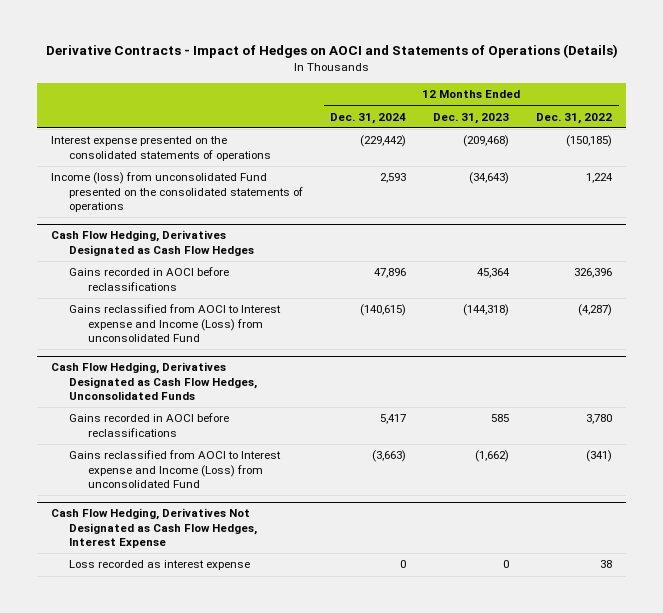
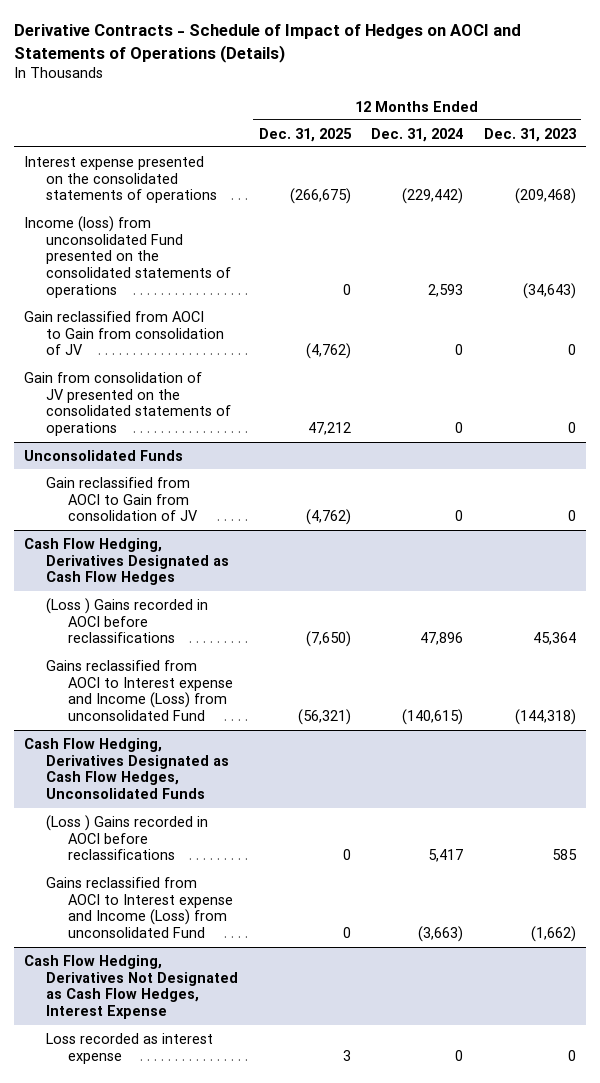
- Derivative Contracts - Impact of Hedges on AOCI and Statements of Operations (Details)
+ Derivative Contracts - Schedule of Impact of Hedges on AOCI and Statements of Operations (Details)
- | 12 Months Ended Dec. 31, 2024 | 12 Months Ended Dec. 31, 2023 | 12 Months Ended Dec. 31, 2022
+ | 12 Months Ended Dec. 31, 2025 | 12 Months Ended Dec. 31, 2024 | 12 Months Ended Dec. 31, 2023
+ Gain reclassified from AOCI to Gain from consolidation of JV | (4,762) | 0 | 0
+ Gain from consolidation of JV presented on the consolidated statements of operations | 47,212 | 0 | 0
+ Unconsolidated Funds
+ Gain reclassified from AOCI to Gain from consolidation of JV | (4,762) | 0 | 0
@ Cash Flow Hedging, Derivatives Designated as Cash Flow Hedges
- Gains recorded in AOCI before reclassifications | 47,896 | 45,364 | 326,396
+ (Loss ) Gains recorded in AOCI before reclassifications | (7,650) | 47,896 | 45,364
@ Cash Flow Hedging, Derivatives Designated as Cash Flow Hedges, Unconsolidated Funds
- Gains recorded in AOCI before reclassifications | 5,417 | 585 | 3,780
+ (Loss ) Gains recorded in AOCI before reclassifications | 0 | 5,417 | 585

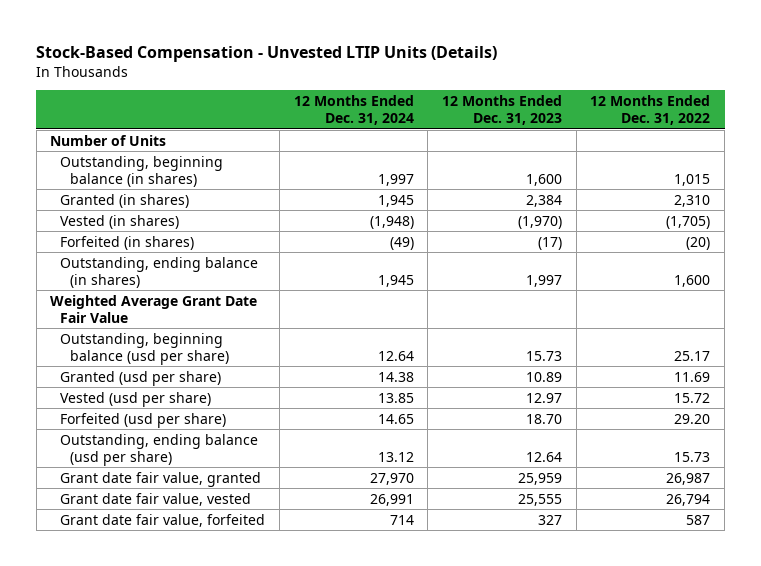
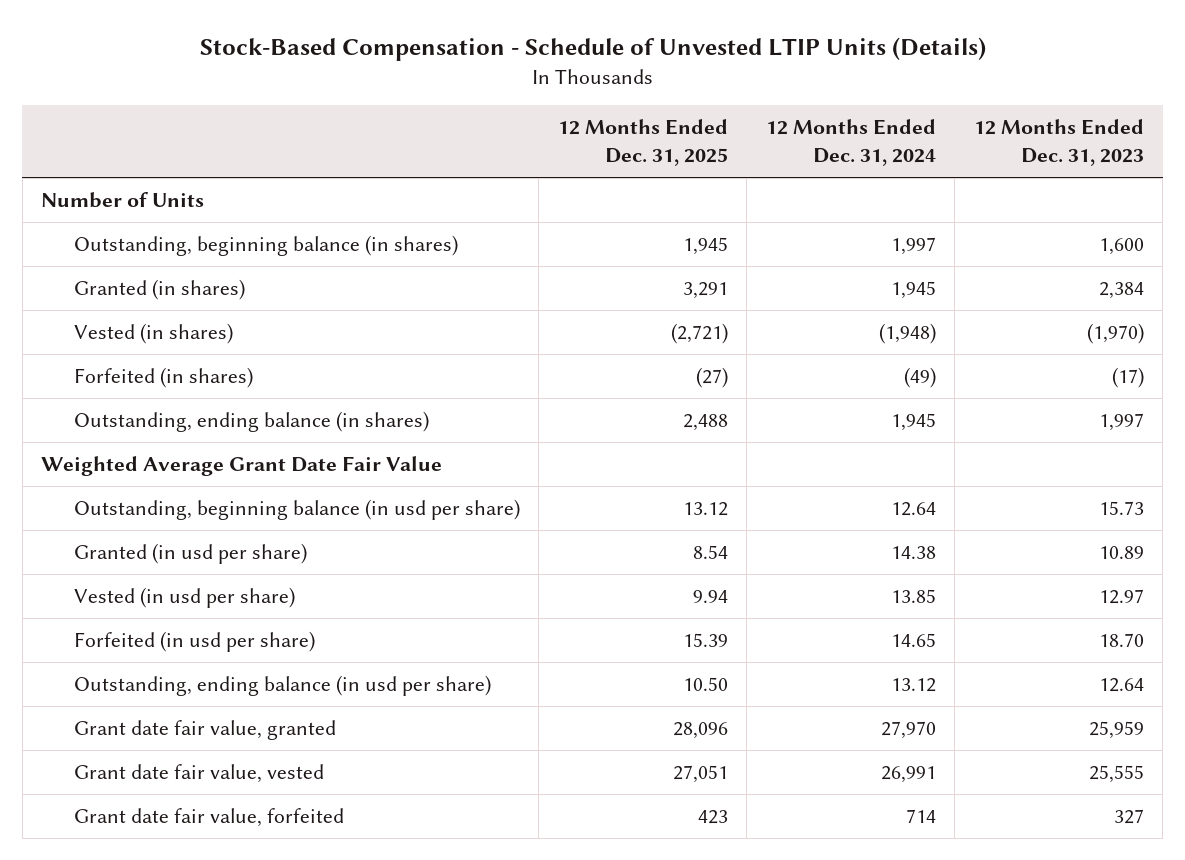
- Stock-Based Compensation - Unvested LTIP Units (Details)
+ Stock-Based Compensation - Schedule of Unvested LTIP Units (Details)
- | 12 Months Ended Dec. 31, 2024 | 12 Months Ended Dec. 31, 2023 | 12 Months Ended Dec. 31, 2022
+ | 12 Months Ended Dec. 31, 2025 | 12 Months Ended Dec. 31, 2024 | 12 Months Ended Dec. 31, 2023
- Outstanding, beginning balance (usd per share) | 12.64 | 15.73 | 25.17
- Granted (usd per share) | 14.38 | 10.89 | 11.69
- Vested (usd per share) | 13.85 | 12.97 | 15.72
- Forfeited (usd per share) | 14.65 | 18.70 | 29.20
- Outstanding, ending balance (usd per share) | 13.12 | 12.64 | 15.73
+ Outstanding, beginning balance (in usd per share) | 13.12 | 12.64 | 15.73
+ Granted (in usd per share) | 8.54 | 14.38 | 10.89
+ Vested (in usd per share) | 9.94 | 13.85 | 12.97
+ Forfeited (in usd per share) | 15.39 | 14.65 | 18.70
+ Outstanding, ending balance (in usd per share) | 10.50 | 13.12 | 12.64

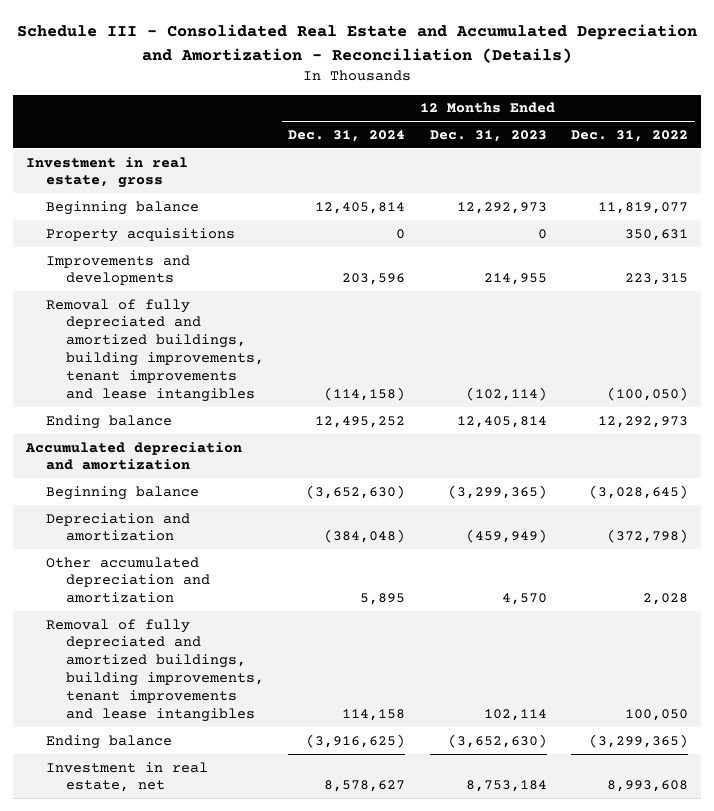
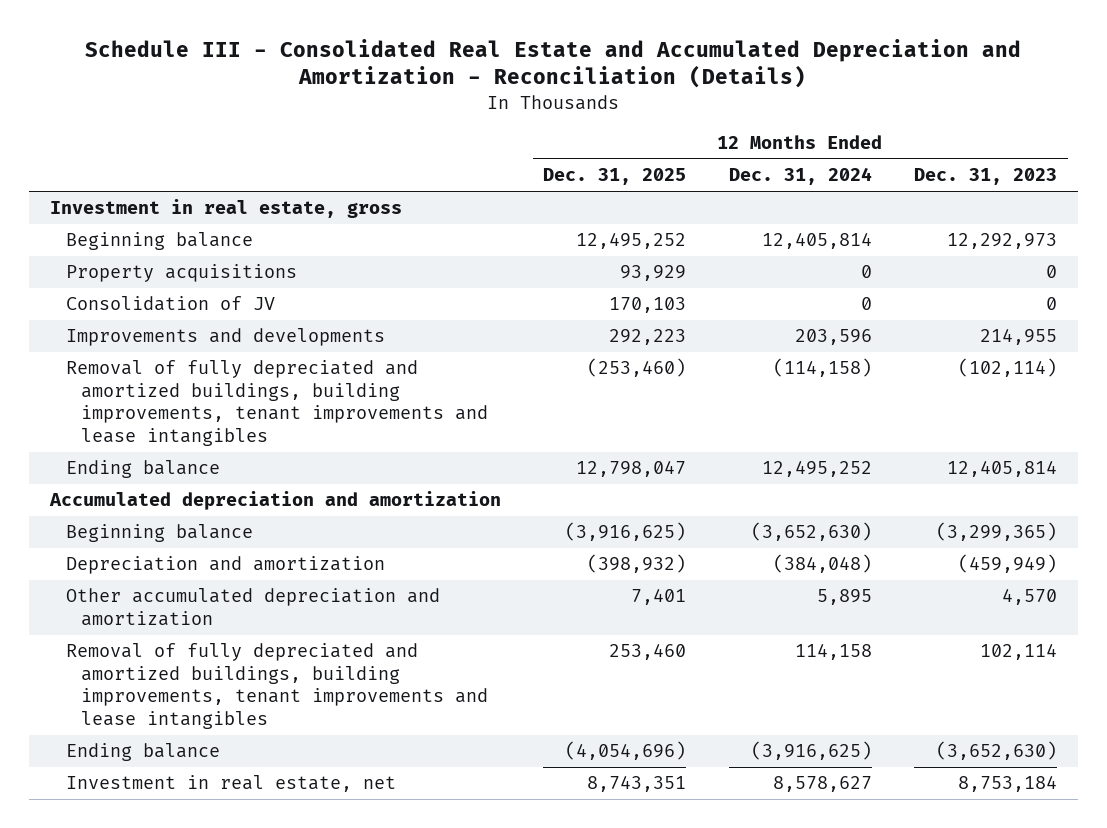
- | 12 Months Ended Dec. 31, 2024 | 12 Months Ended Dec. 31, 2023 | 12 Months Ended Dec. 31, 2022
+ | 12 Months Ended Dec. 31, 2025 | 12 Months Ended Dec. 31, 2024 | 12 Months Ended Dec. 31, 2023
+ Consolidation of JV | 170,103 | 0 | 0

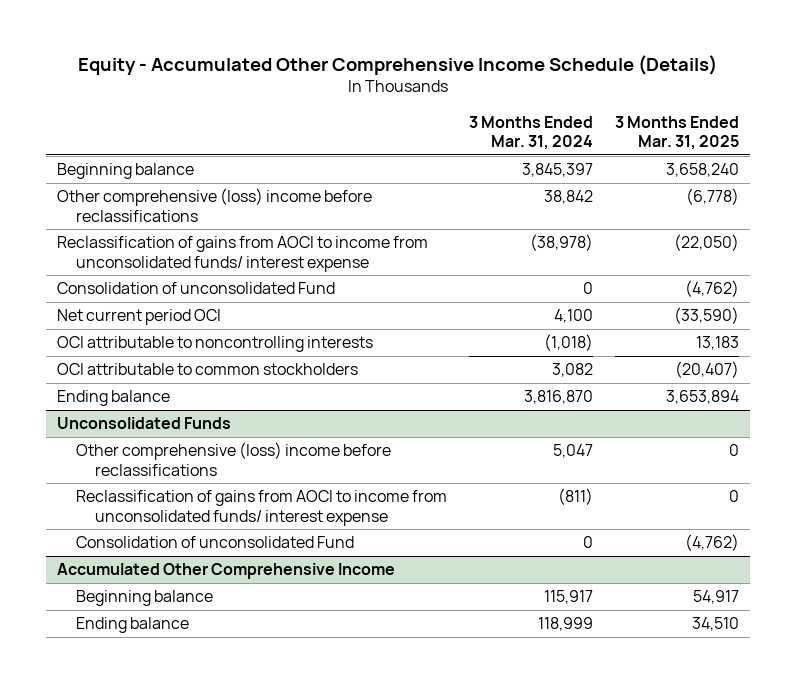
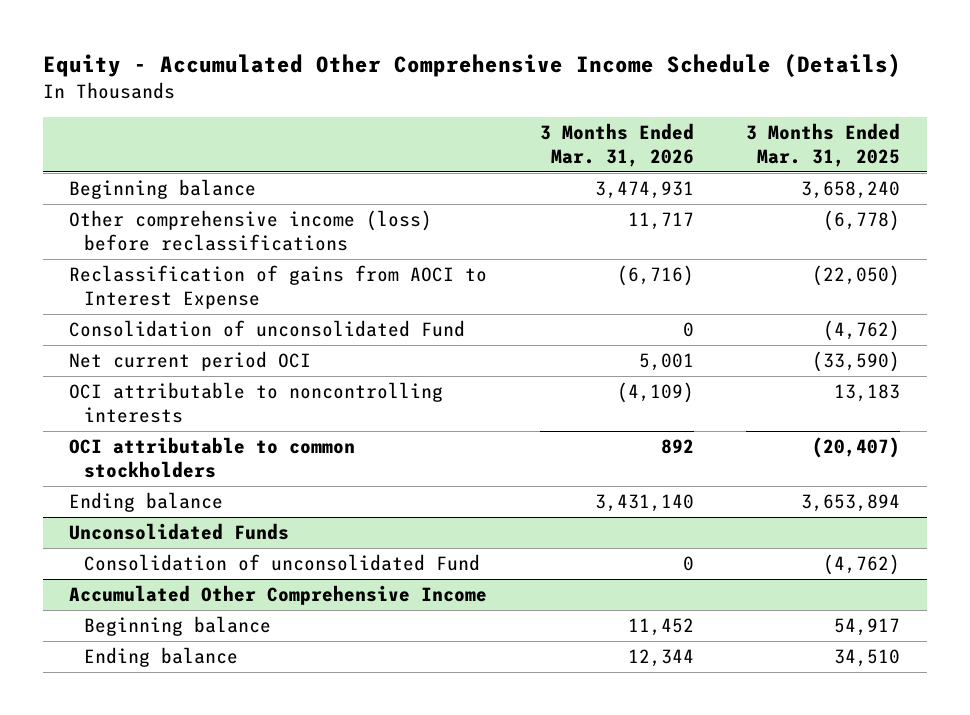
- | 3 Months Ended Mar. 31, 2024 | 3 Months Ended Mar. 31, 2025
+ | 3 Months Ended Mar. 31, 2026 | 3 Months Ended Mar. 31, 2025
- Other comprehensive (loss) income before reclassifications | 38,842 | (6,778)
- Reclassification of gains from AOCI to income from unconsolidated funds/ interest expense | (38,978) | (22,050)
+ Other comprehensive income (loss) before reclassifications | 11,717 | (6,778)
+ Reclassification of gains from AOCI to Interest Expense | (6,716) | (22,050)
@ Unconsolidated Funds
- Other comprehensive (loss) income before reclassifications | 5,047 | 0
- Reclassification of gains from AOCI to income from unconsolidated funds/ interest expense | (811) | 0

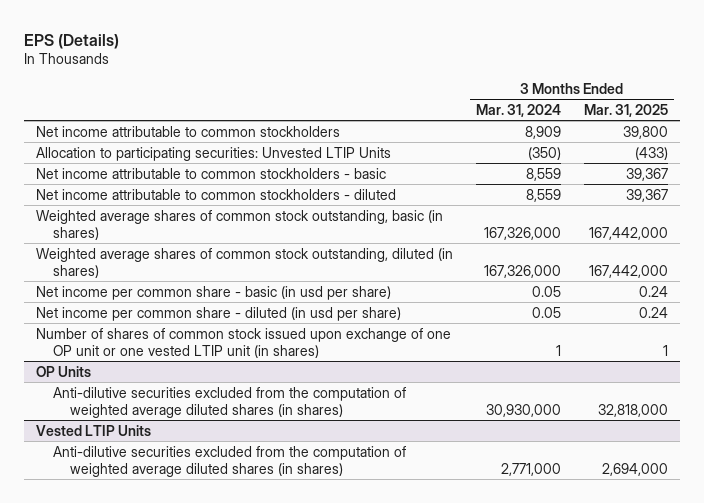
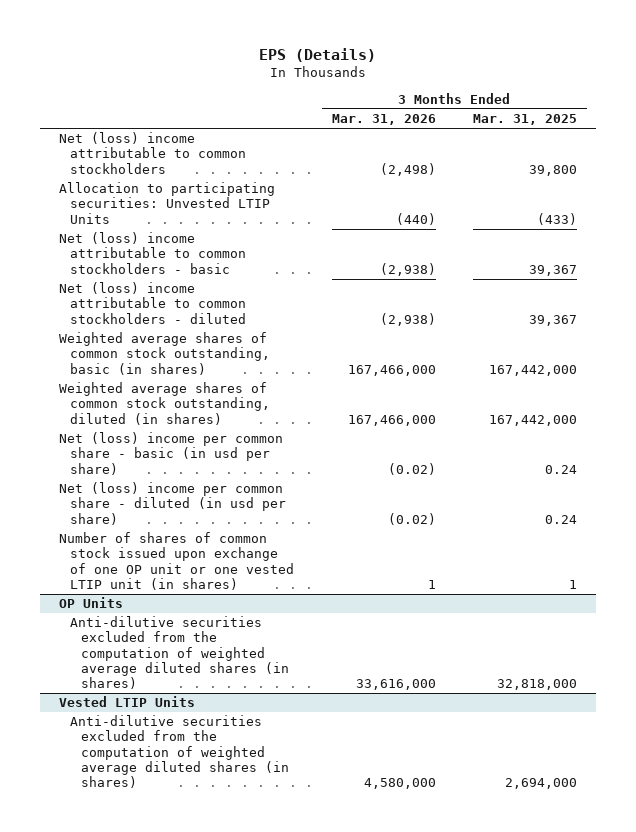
- | 3 Months Ended Mar. 31, 2024 | 3 Months Ended Mar. 31, 2025
+ | 3 Months Ended Mar. 31, 2026 | 3 Months Ended Mar. 31, 2025
- Net income attributable to common stockholders | 8,909 | 39,800
+ Net (loss) income attributable to common stockholders | (2,498) | 39,800
- Net income attributable to common stockholders - basic | 8,559 | 39,367
- Net income attributable to common stockholders - diluted | 8,559 | 39,367
+ Net (loss) income attributable to common stockholders - basic | (2,938) | 39,367
+ Net (loss) income attributable to common stockholders - diluted | (2,938) | 39,367
- Net income per common share - basic (in usd per share) | 0.05 | 0.24
- Net income per common share - diluted (in usd per share) | 0.05 | 0.24
+ Net (loss) income per common share - basic (in usd per share) | (0.02) | 0.24
+ Net (loss) income per common share - diluted (in usd per share) | (0.02) | 0.24

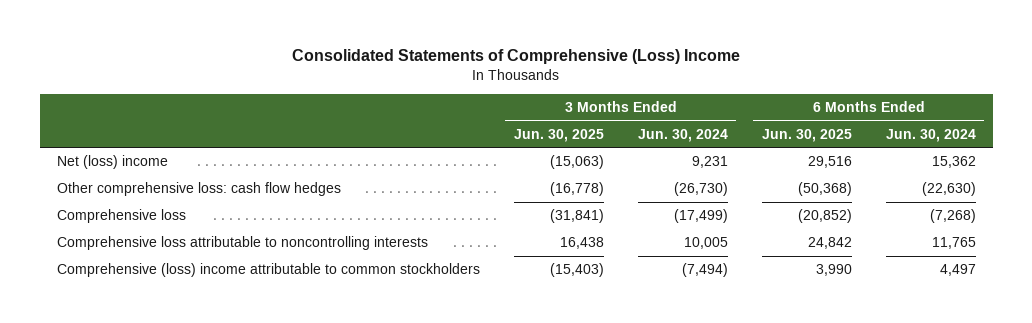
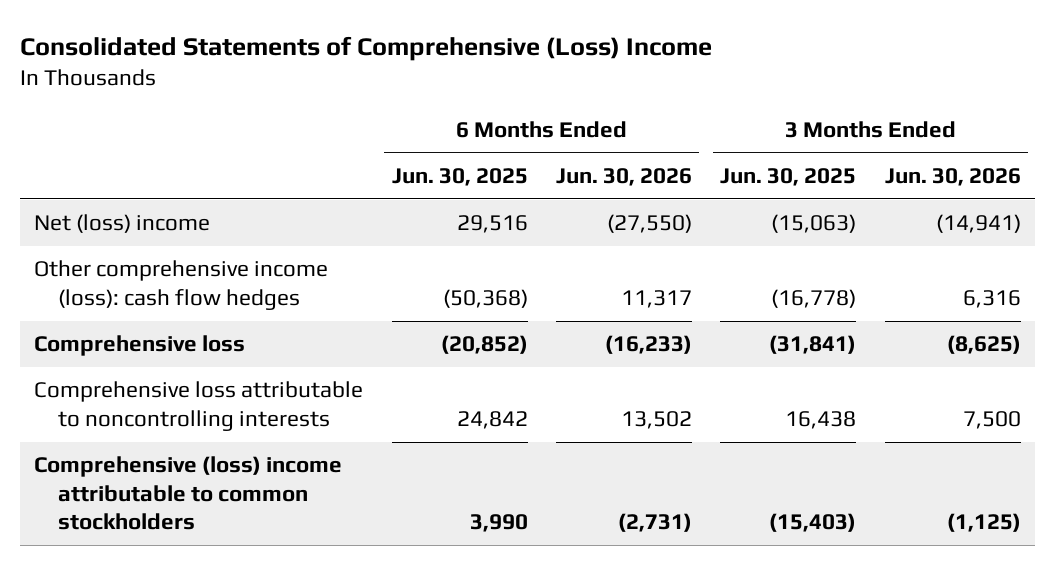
- | 3 Months Ended Jun. 30, 2025 | 3 Months Ended Jun. 30, 2024 | 6 Months Ended Jun. 30, 2025 | 6 Months Ended Jun. 30, 2024
+ | 6 Months Ended Jun. 30, 2025 | 6 Months Ended Jun. 30, 2026 | 3 Months Ended Jun. 30, 2025 | 3 Months Ended Jun. 30, 2026
- Other comprehensive loss: cash flow hedges | (16,778) | (26,730) | (50,368) | (22,630)
+ Other comprehensive income (loss): cash flow hedges | (50,368) | 11,317 | (16,778) | 6,316

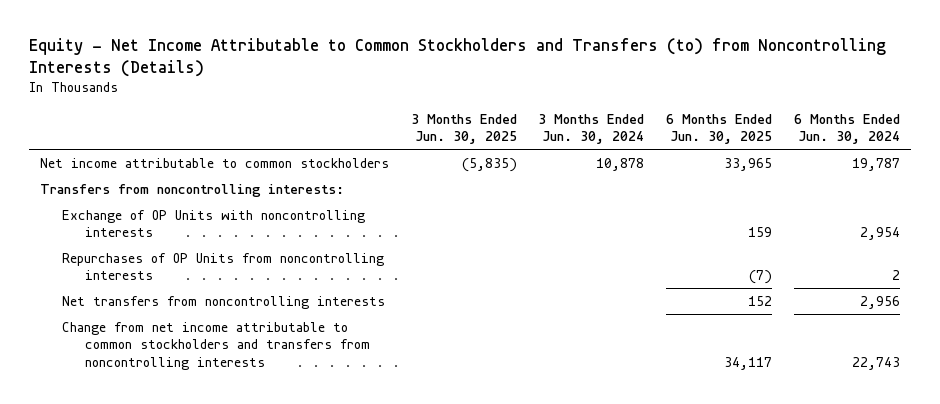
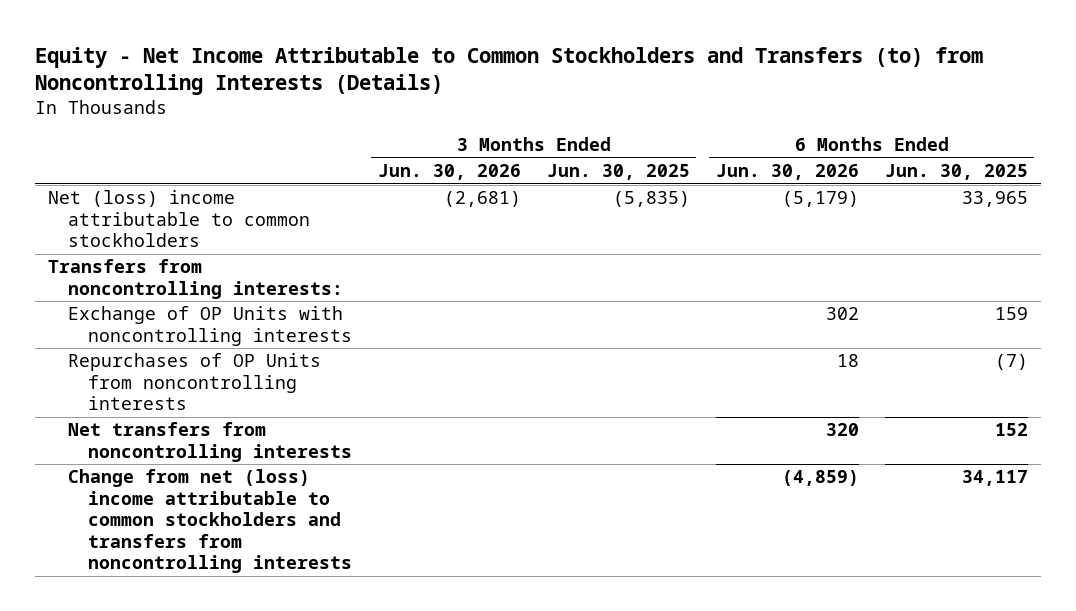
- | 3 Months Ended Jun. 30, 2025 | 3 Months Ended Jun. 30, 2024 | 6 Months Ended Jun. 30, 2025 | 6 Months Ended Jun. 30, 2024
+ | 3 Months Ended Jun. 30, 2026 | 3 Months Ended Jun. 30, 2025 | 6 Months Ended Jun. 30, 2026 | 6 Months Ended Jun. 30, 2025
- Net income attributable to common stockholders | (5,835) | 10,878 | 33,965 | 19,787
+ Net (loss) income attributable to common stockholders | (2,681) | (5,835) | (5,179) | 33,965
- Change from net income attributable to common stockholders and transfers from noncontrolling interests | | | 34,117 | 22,743
+ Change from net (loss) income attributable to common stockholders and transfers from noncontrolling interests | | | (4,859) | 34,117

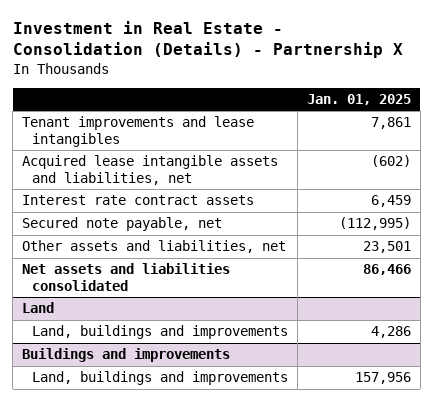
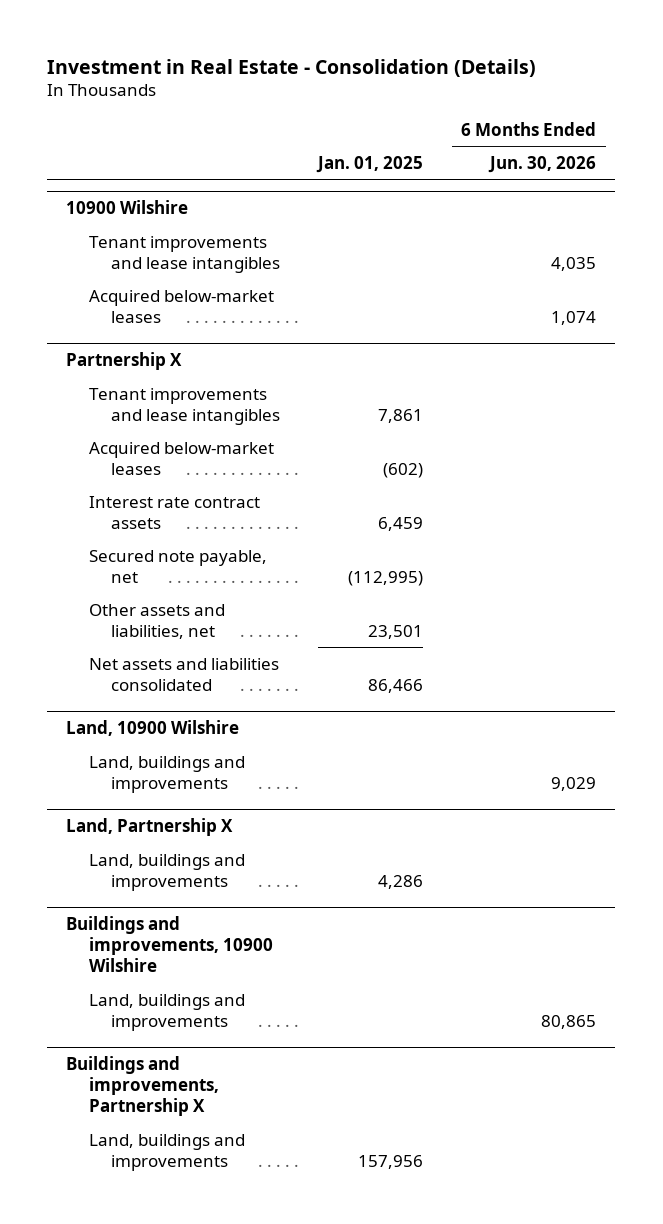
- Investment in Real Estate - Consolidation (Details) - Partnership X
+ Investment in Real Estate - Consolidation (Details)
- | Jan. 01, 2025
+ | Jan. 01, 2025 | 6 Months Ended Jun. 30, 2026
+ 10900 Wilshire
+ Tenant improvements and lease intangibles | | 4,035
+ Acquired below-market leases | | 1,074
+ Partnership X
- Acquired lease intangible assets and liabilities, net | (602)
+ Acquired below-market leases | (602) |
- Land
+ Land, 10900 Wilshire
+ Land, buildings and improvements | | 9,029
+ Land, Partnership X
- Buildings and improvements
+ Buildings and improvements, 10900 Wilshire
+ Land, buildings and improvements | | 80,865
+ Buildings and improvements, Partnership X

